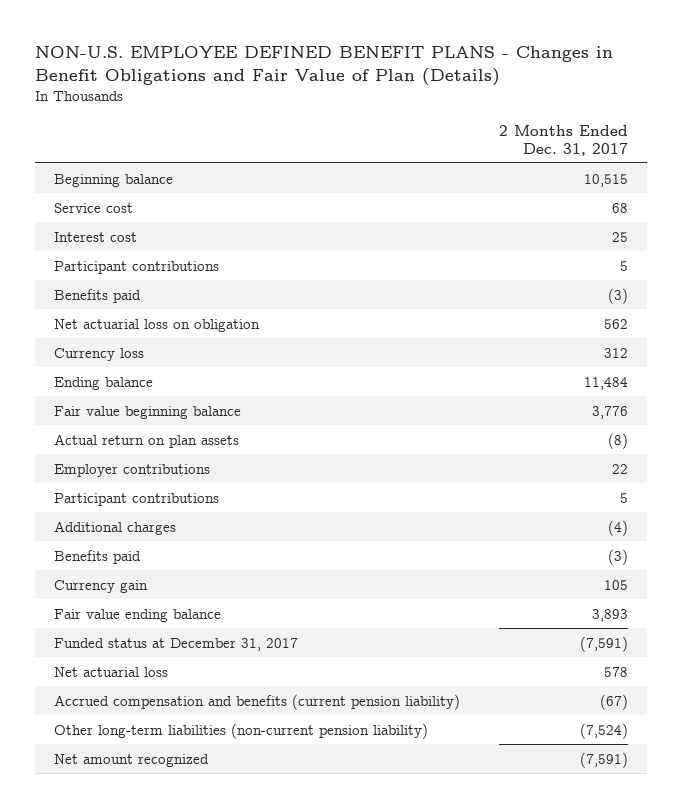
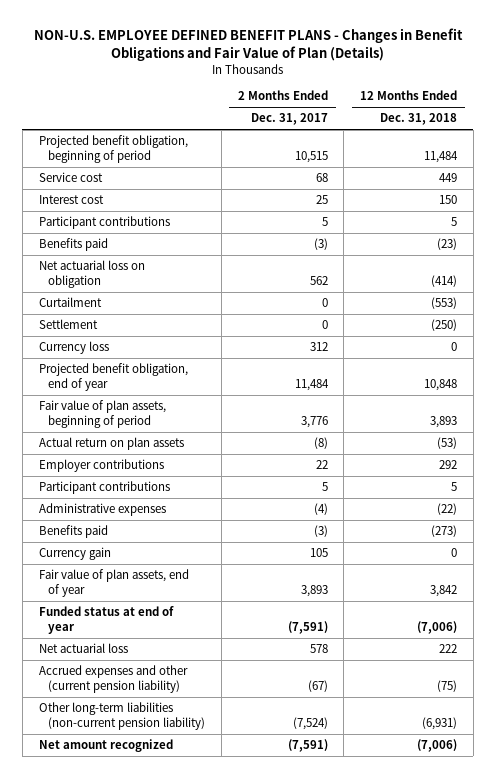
- | 2 Months Ended Dec. 31, 2017
+ | 2 Months Ended Dec. 31, 2017 | 12 Months Ended Dec. 31, 2018
- Beginning balance | 10,515
+ Projected benefit obligation, beginning of period | 10,515 | 11,484
+ Curtailment | 0 | (553)
+ Settlement | 0 | (250)
- Ending balance | 11,484
- Fair value beginning balance | 3,776
+ Projected benefit obligation, end of year | 11,484 | 10,848
+ Fair value of plan assets, beginning of period | 3,776 | 3,893
- Additional charges | (4)
+ Administrative expenses | (4) | (22)
- Fair value ending balance | 3,893
- Funded status at December 31, 2017 | (7,591)
+ Fair value of plan assets, end of year | 3,893 | 3,842
+ Funded status at end of year | (7,591) | (7,006)
- Accrued compensation and benefits (current pension liability) | (67)
+ Accrued expenses and other (current pension liability) | (67) | (75)

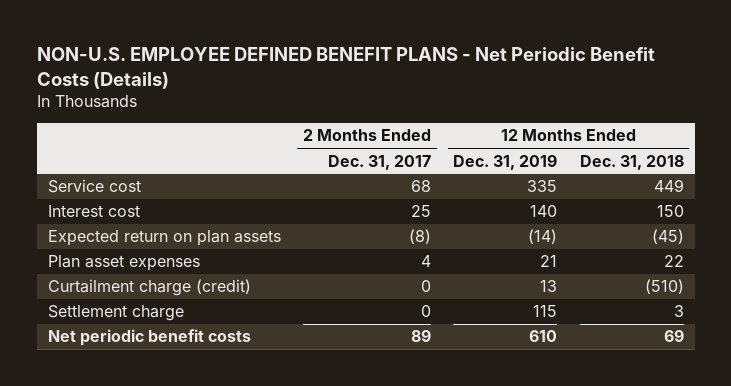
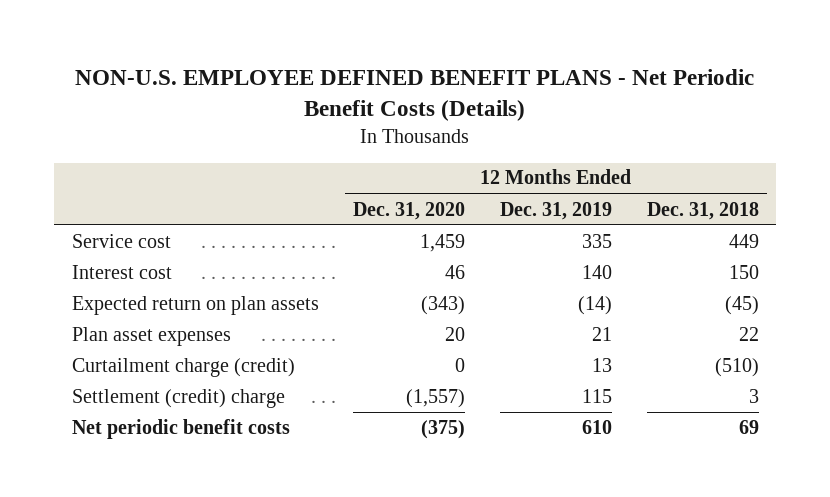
- | 2 Months Ended Dec. 31, 2017 | 12 Months Ended Dec. 31, 2019 | 12 Months Ended Dec. 31, 2018
+ | 12 Months Ended Dec. 31, 2020 | 12 Months Ended Dec. 31, 2019 | 12 Months Ended Dec. 31, 2018
- Settlement charge | 0 | 115 | 3
+ Settlement (credit) charge | (1,557) | 115 | 3

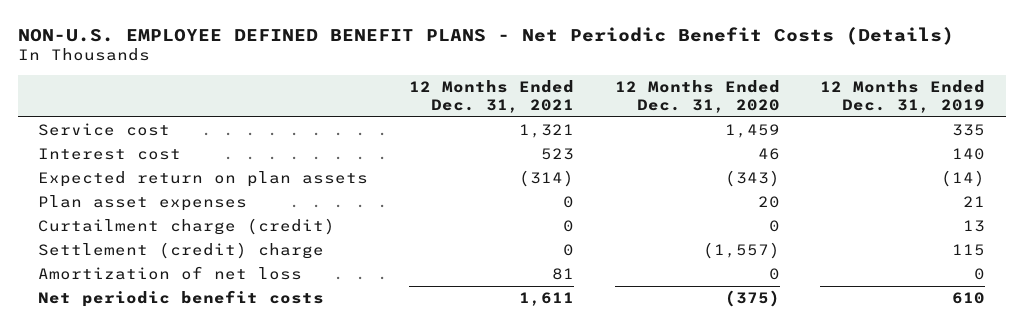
- | 12 Months Ended Dec. 31, 2020 | 12 Months Ended Dec. 31, 2019 | 12 Months Ended Dec. 31, 2018
+ | 12 Months Ended Dec. 31, 2021 | 12 Months Ended Dec. 31, 2020 | 12 Months Ended Dec. 31, 2019
+ Amortization of net loss | 81 | 0 | 0

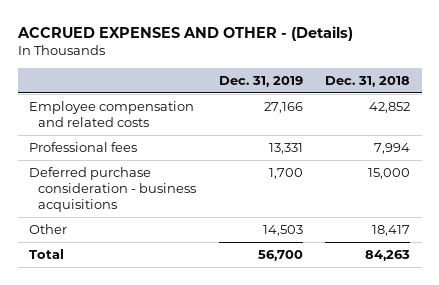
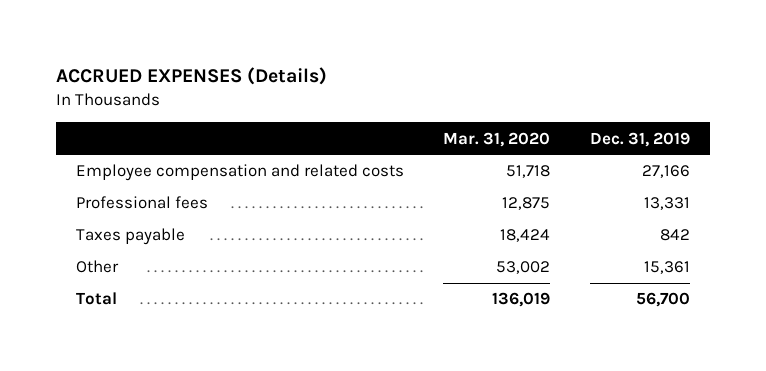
- ACCRUED EXPENSES AND OTHER - (Details)
+ ACCRUED EXPENSES (Details)
- | Dec. 31, 2019 | Dec. 31, 2018
+ | Mar. 31, 2020 | Dec. 31, 2019
- Deferred purchase consideration - business acquisitions | 1,700 | 15,000
- Other | 14,503 | 18,417
+ Taxes payable | 18,424 | 842
+ Other | 53,002 | 15,361

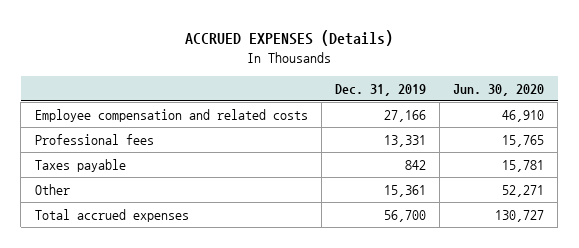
- | Mar. 31, 2020 | Dec. 31, 2019
+ | Dec. 31, 2019 | Jun. 30, 2020
- Total | 136,019 | 56,700
+ Total accrued expenses | 56,700 | 130,727

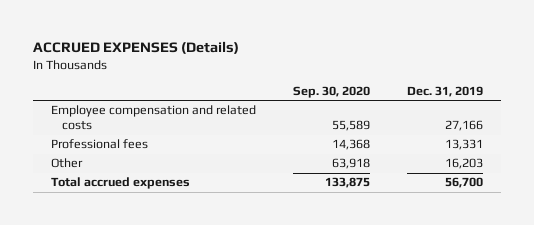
- | Dec. 31, 2019 | Jun. 30, 2020
+ | Sep. 30, 2020 | Dec. 31, 2019
- Taxes payable | 842 | 15,781
- Other | 15,361 | 52,271
+ Other | 63,918 | 16,203

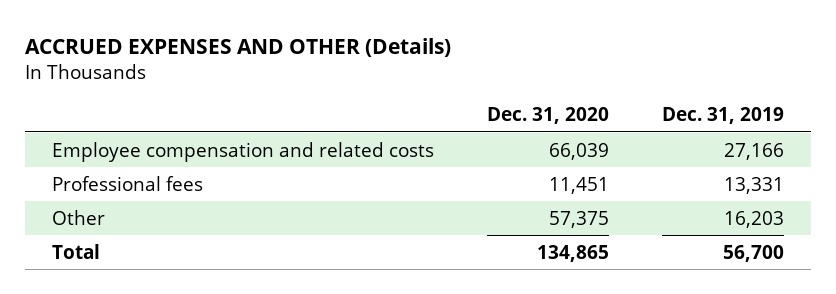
- ACCRUED EXPENSES (Details)
+ ACCRUED EXPENSES AND OTHER (Details)
- | Sep. 30, 2020 | Dec. 31, 2019
+ | Dec. 31, 2020 | Dec. 31, 2019
- Total accrued expenses | 133,875 | 56,700
+ Total | 134,865 | 56,700

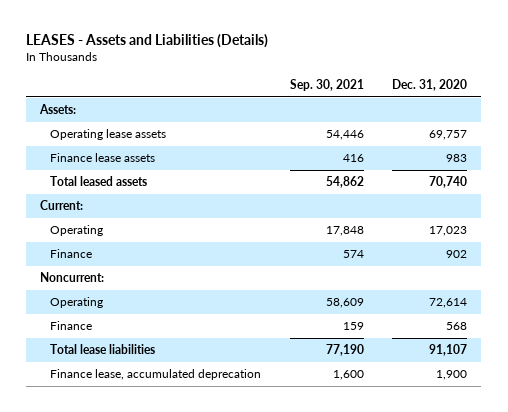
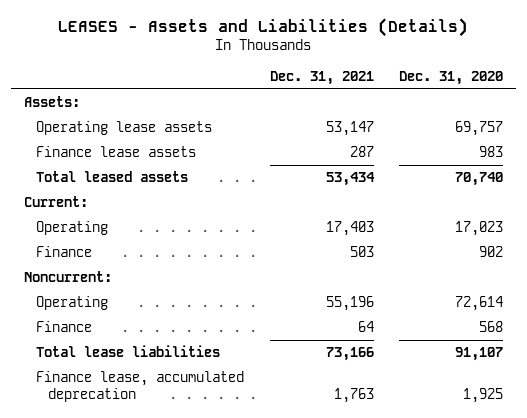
- | Sep. 30, 2021 | Dec. 31, 2020
+ | Dec. 31, 2021 | Dec. 31, 2020
- Finance lease, accumulated deprecation | 1,600 | 1,900
+ Finance lease, accumulated deprecation | 1,763 | 1,925

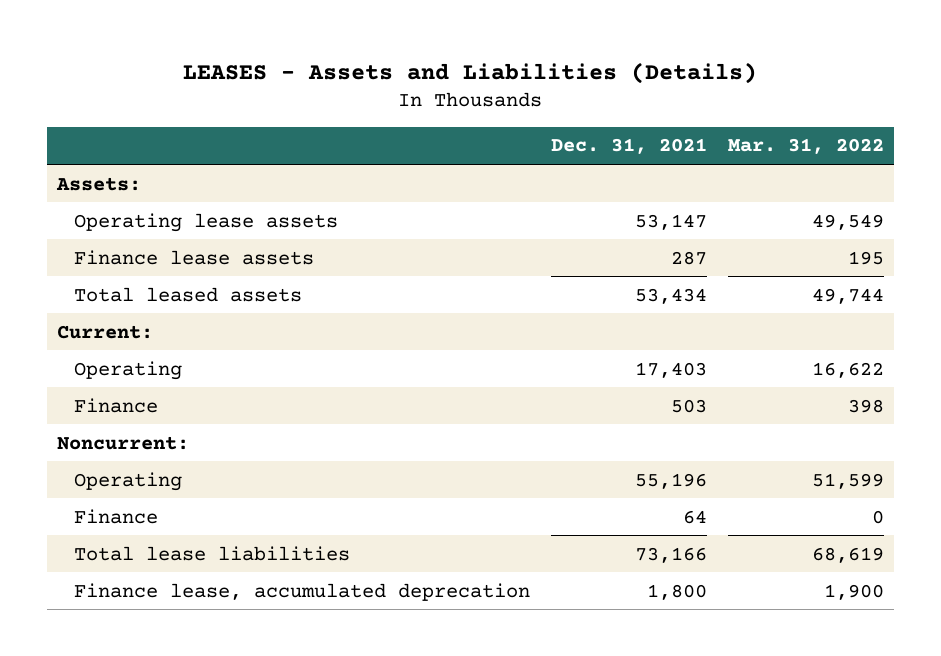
- | Dec. 31, 2021 | Dec. 31, 2020
+ | Dec. 31, 2021 | Mar. 31, 2022
- Finance lease, accumulated deprecation | 1,763 | 1,925
+ Finance lease, accumulated deprecation | 1,800 | 1,900

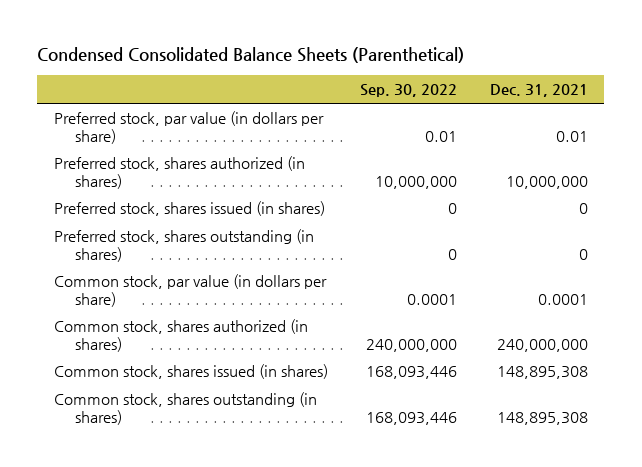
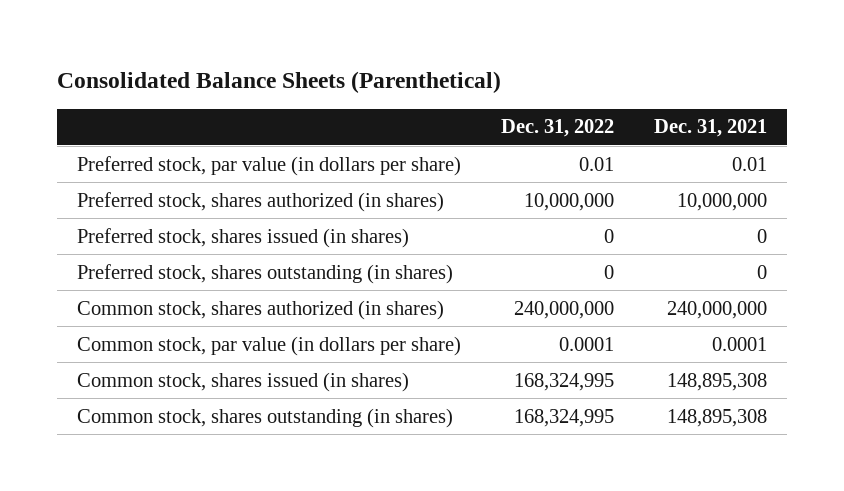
- Condensed Consolidated Balance Sheets (Parenthetical)
+ Consolidated Balance Sheets (Parenthetical)
- | Sep. 30, 2022 | Dec. 31, 2021
+ | Dec. 31, 2022 | Dec. 31, 2021
moved down: Common stock, par value (in dollars per share) | 0.0001 | 0.0001

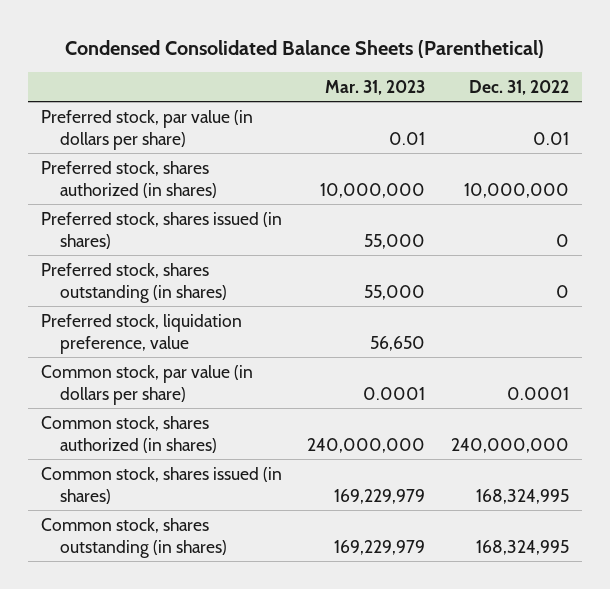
- Consolidated Balance Sheets (Parenthetical)
+ Condensed Consolidated Balance Sheets (Parenthetical)
- | Dec. 31, 2022 | Dec. 31, 2021
+ | Mar. 31, 2023 | Dec. 31, 2022
+ Preferred stock, liquidation preference, value | 56,650 |
moved down: Common stock, shares authorized (in shares) | 240,000,000 | 240,000,000

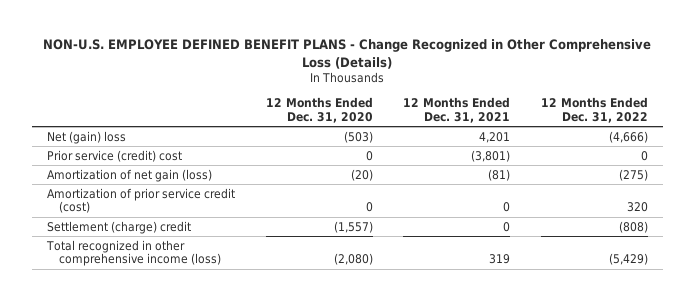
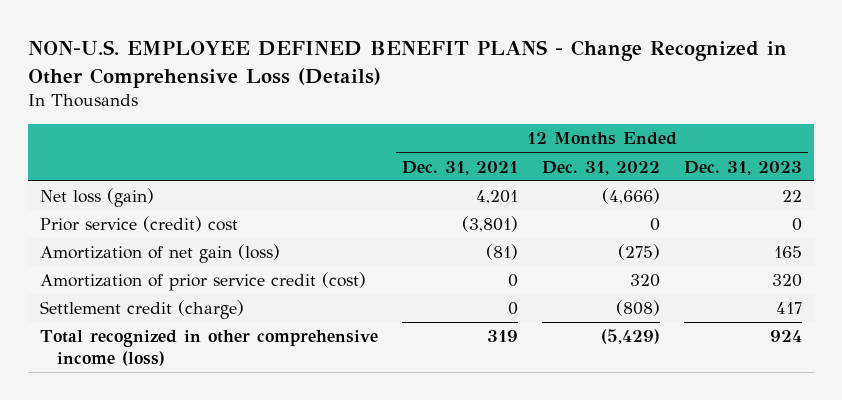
- | 12 Months Ended Dec. 31, 2020 | 12 Months Ended Dec. 31, 2021 | 12 Months Ended Dec. 31, 2022
+ | 12 Months Ended Dec. 31, 2021 | 12 Months Ended Dec. 31, 2022 | 12 Months Ended Dec. 31, 2023
- Net (gain) loss | (503) | 4,201 | (4,666)
+ Net loss (gain) | 4,201 | (4,666) | 22
- Settlement (charge) credit | (1,557) | 0 | (808)
+ Settlement credit (charge) | 0 | (808) | 417

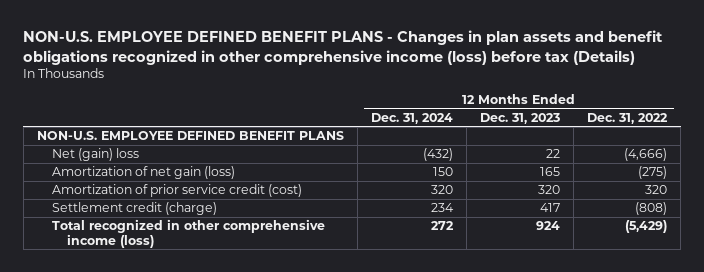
- NON-U.S. EMPLOYEE DEFINED BENEFIT PLANS - Change Recognized in Other Comprehensive Loss (Details)
+ NON-U.S. EMPLOYEE DEFINED BENEFIT PLANS - Changes in plan assets and benefit obligations recognized in other comprehensive income (loss) before tax (Details)
- | 12 Months Ended Dec. 31, 2021 | 12 Months Ended Dec. 31, 2022 | 12 Months Ended Dec. 31, 2023
+ | 12 Months Ended Dec. 31, 2024 | 12 Months Ended Dec. 31, 2023 | 12 Months Ended Dec. 31, 2022
- Net loss (gain) | 4,201 | (4,666) | 22
- Prior service (credit) cost | (3,801) | 0 | 0
+ NON-U.S. EMPLOYEE DEFINED BENEFIT PLANS
+ Net (gain) loss | (432) | 22 | (4,666)

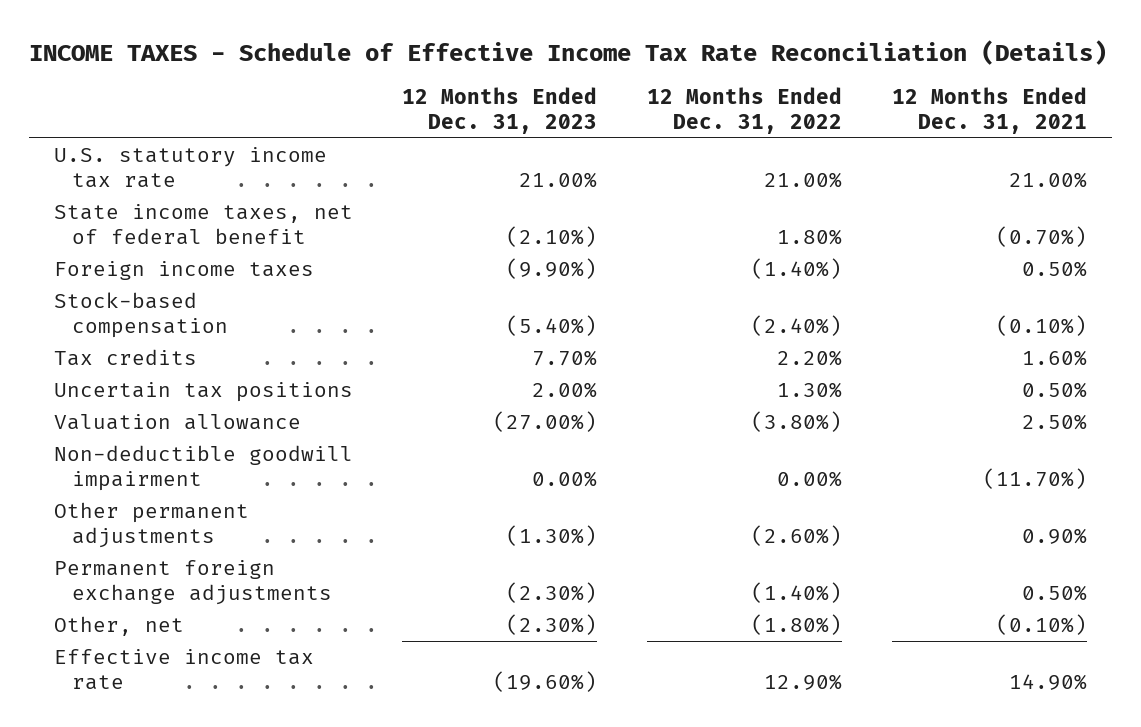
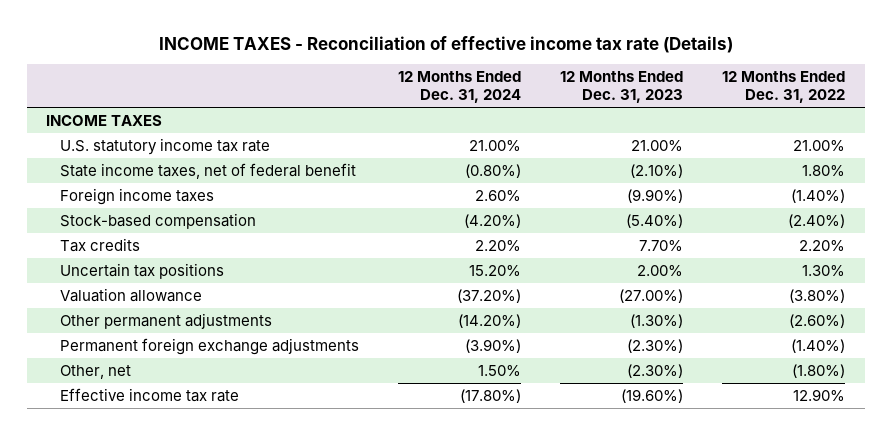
- INCOME TAXES - Schedule of Effective Income Tax Rate Reconciliation (Details)
+ INCOME TAXES - Reconciliation of effective income tax rate (Details)
- | 12 Months Ended Dec. 31, 2023 | 12 Months Ended Dec. 31, 2022 | 12 Months Ended Dec. 31, 2021
+ | 12 Months Ended Dec. 31, 2024 | 12 Months Ended Dec. 31, 2023 | 12 Months Ended Dec. 31, 2022
+ INCOME TAXES
- Non-deductible goodwill impairment | 0.00% | 0.00% | (11.70%)

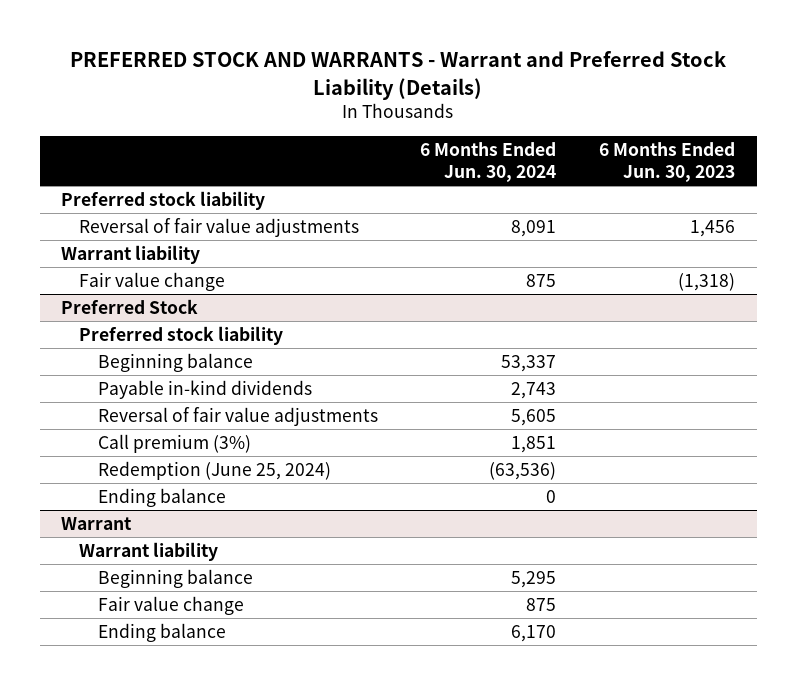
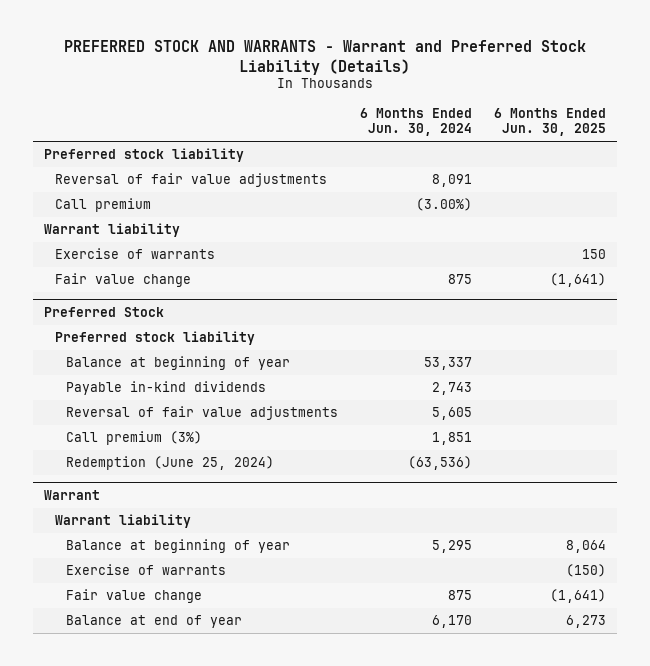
- | 6 Months Ended Jun. 30, 2024 | 6 Months Ended Jun. 30, 2023
+ | 6 Months Ended Jun. 30, 2024 | 6 Months Ended Jun. 30, 2025
+ Call premium | (3.00%) |
+ Exercise of warrants | | 150
@ Preferred Stock
- Beginning balance | 53,337 |
+ Balance at beginning of year | 53,337 |
- Ending balance | 0 |
@ Warrant
- Beginning balance | 5,295 |
+ Balance at beginning of year | 5,295 | 8,064
+ Exercise of warrants | | (150)
- Ending balance | 6,170 |
+ Balance at end of year | 6,170 | 6,273

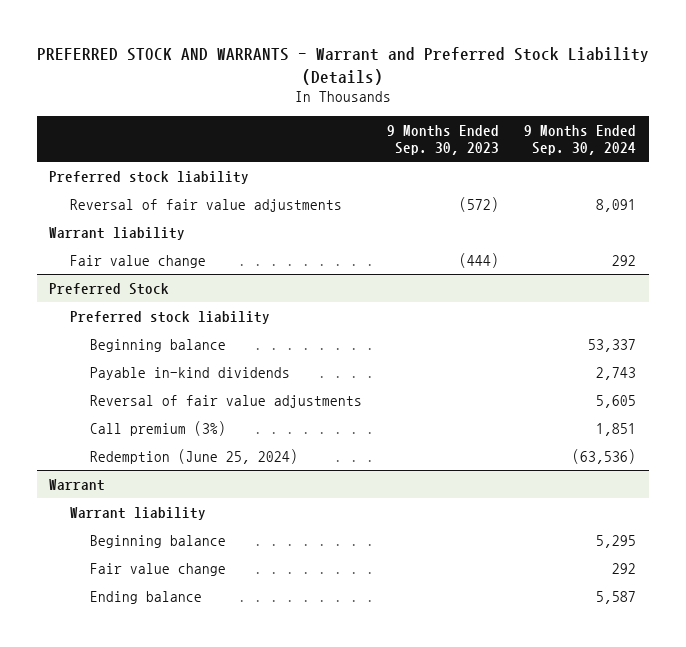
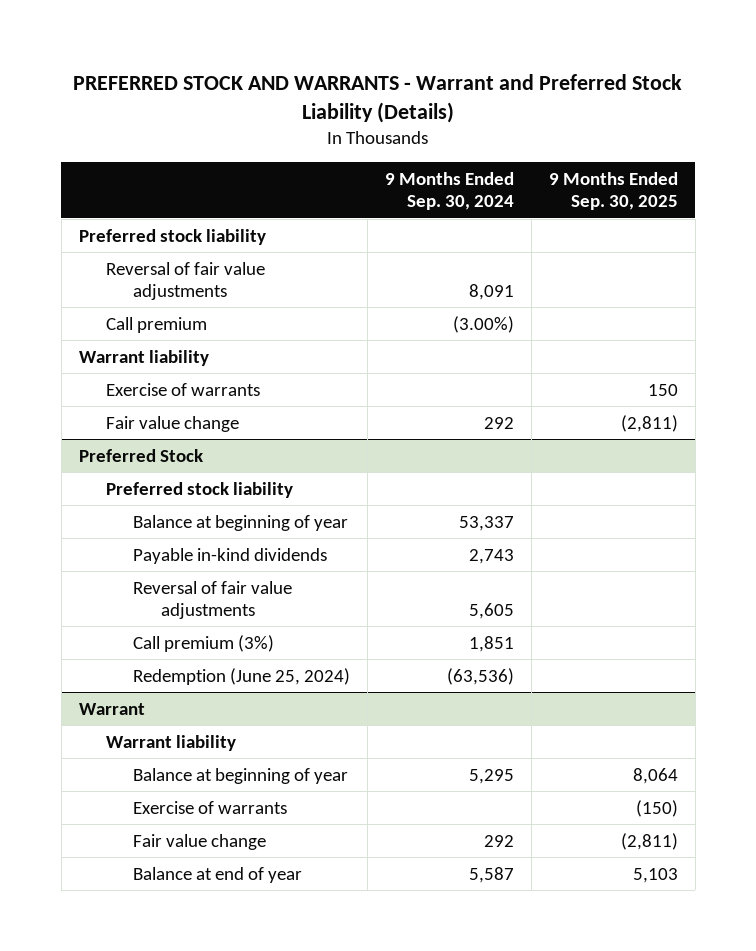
- | 9 Months Ended Sep. 30, 2023 | 9 Months Ended Sep. 30, 2024
+ | 9 Months Ended Sep. 30, 2024 | 9 Months Ended Sep. 30, 2025
+ Call premium | (3.00%) |
+ Exercise of warrants | | 150
@ Preferred Stock
- Beginning balance | | 53,337
+ Balance at beginning of year | 53,337 |
@ Warrant
- Beginning balance | | 5,295
+ Balance at beginning of year | 5,295 | 8,064
+ Exercise of warrants | | (150)
- Ending balance | | 5,587
+ Balance at end of year | 5,587 | 5,103

